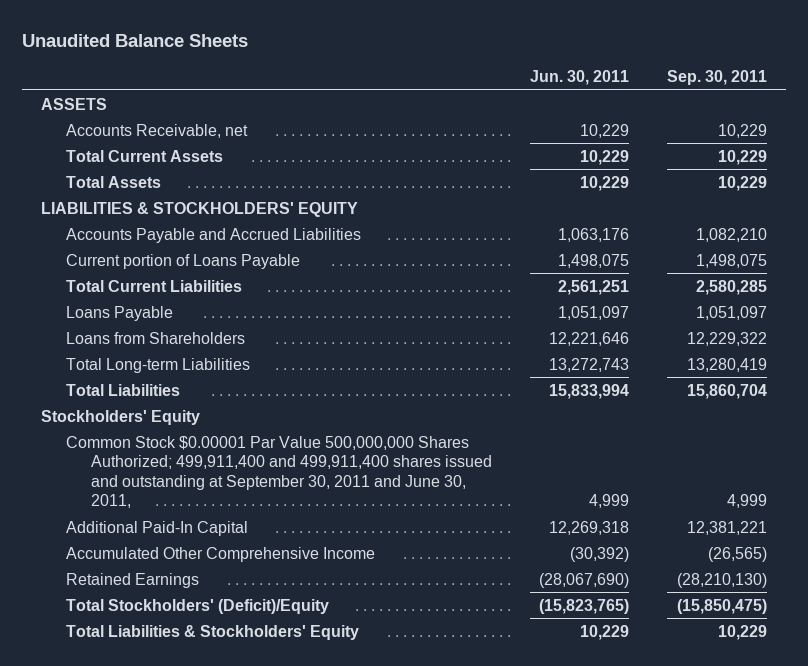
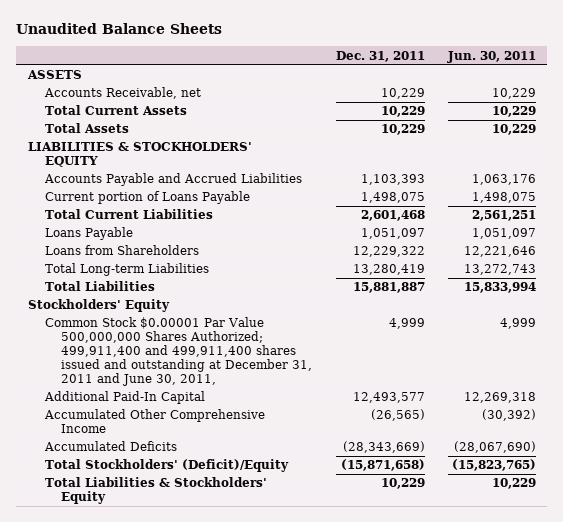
- | Jun. 30, 2011 | Sep. 30, 2011
+ | Dec. 31, 2011 | Jun. 30, 2011
- Common Stock $0.00001 Par Value 500,000,000 Shares Authorized; 499,911,400 and 499,911,400 shares issued and outstanding at September 30, 2011 and June 30, 2011, | 4,999 | 4,999
+ Common Stock $0.00001 Par Value 500,000,000 Shares Authorized; 499,911,400 and 499,911,400 shares issued and outstanding at December 31, 2011 and June 30, 2011, | 4,999 | 4,999
- Retained Earnings | (28,067,690) | (28,210,130)
+ Accumulated Deficits | (28,343,669) | (28,067,690)

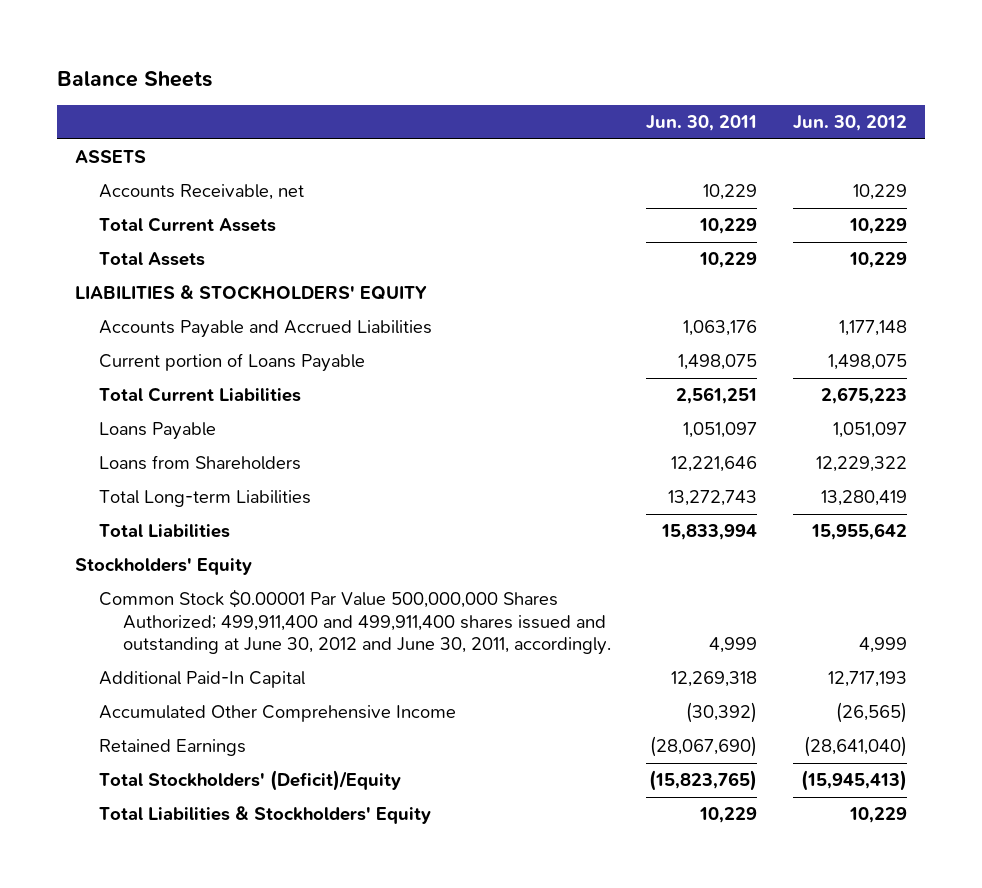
- Unaudited Balance Sheets
+ Balance Sheets
- | Dec. 31, 2011 | Jun. 30, 2011
+ | Jun. 30, 2011 | Jun. 30, 2012
- Common Stock $0.00001 Par Value 500,000,000 Shares Authorized; 499,911,400 and 499,911,400 shares issued and outstanding at December 31, 2011 and June 30, 2011, | 4,999 | 4,999
+ Common Stock $0.00001 Par Value 500,000,000 Shares Authorized; 499,911,400 and 499,911,400 shares issued and outstanding at June 30, 2012 and June 30, 2011, accordingly. | 4,999 | 4,999
- Accumulated Deficits | (28,343,669) | (28,067,690)
+ Retained Earnings | (28,067,690) | (28,641,040)

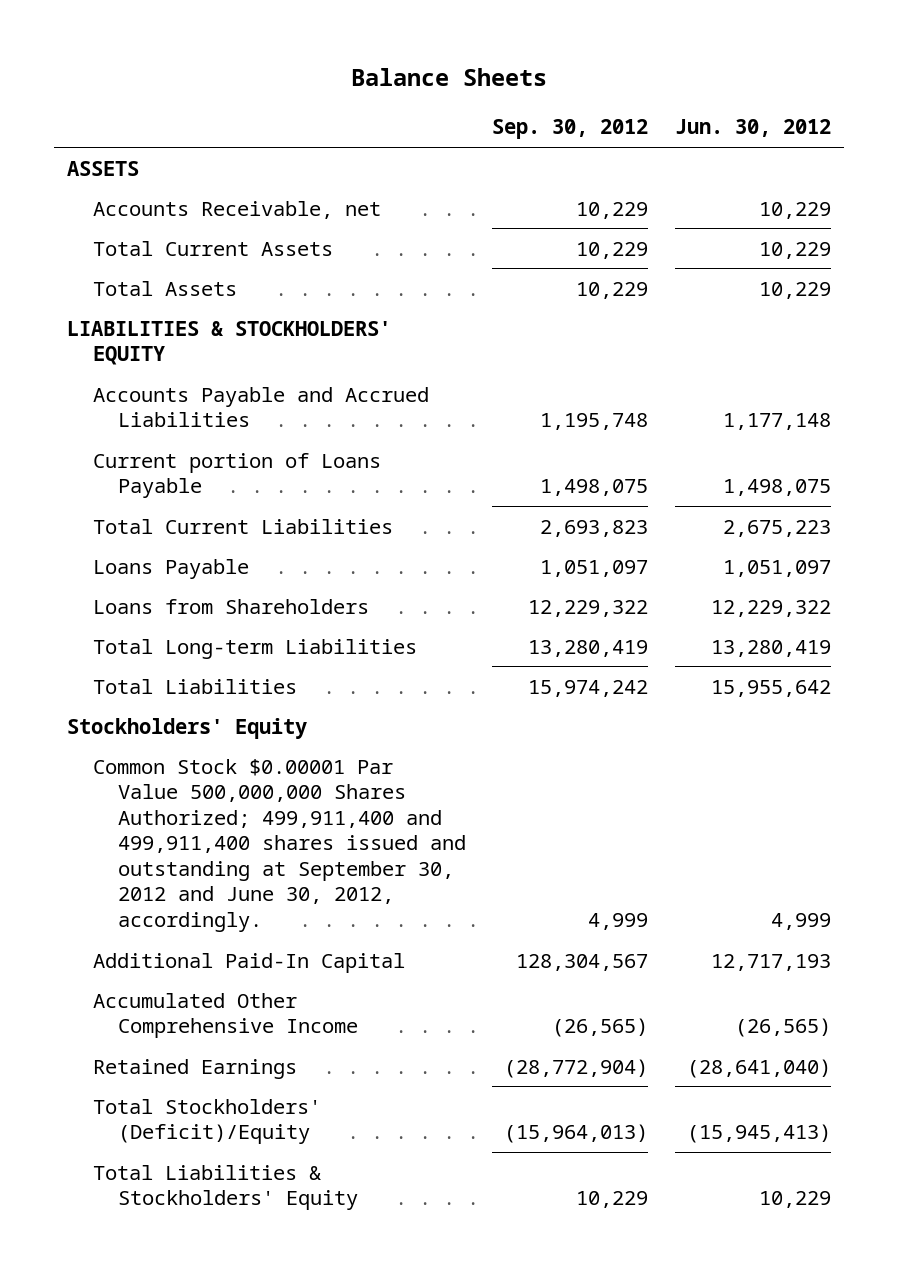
- | Jun. 30, 2011 | Jun. 30, 2012
+ | Sep. 30, 2012 | Jun. 30, 2012
- Common Stock $0.00001 Par Value 500,000,000 Shares Authorized; 499,911,400 and 499,911,400 shares issued and outstanding at June 30, 2012 and June 30, 2011, accordingly. | 4,999 | 4,999
+ Common Stock $0.00001 Par Value 500,000,000 Shares Authorized; 499,911,400 and 499,911,400 shares issued and outstanding at September 30, 2012 and June 30, 2012, accordingly. | 4,999 | 4,999

